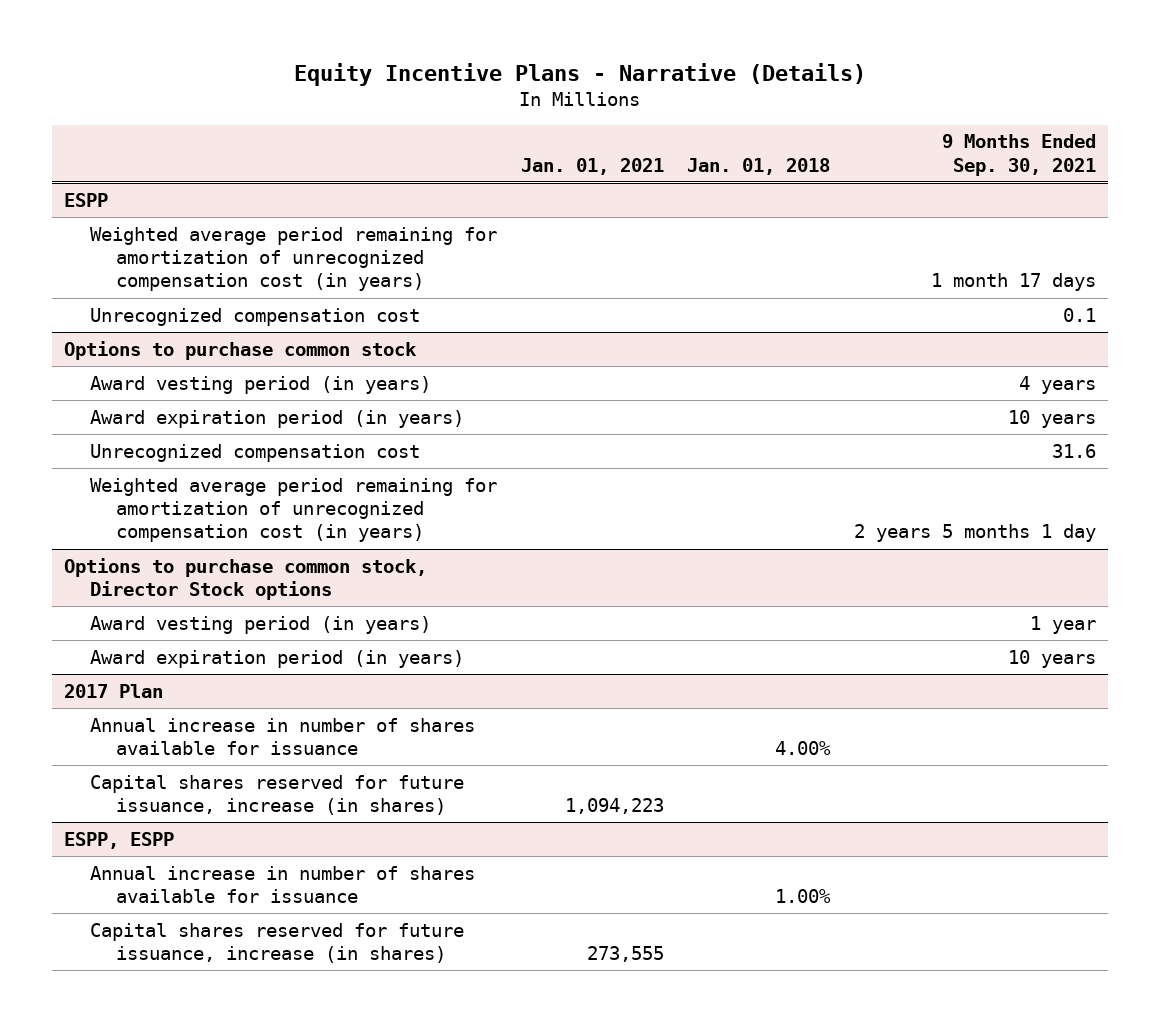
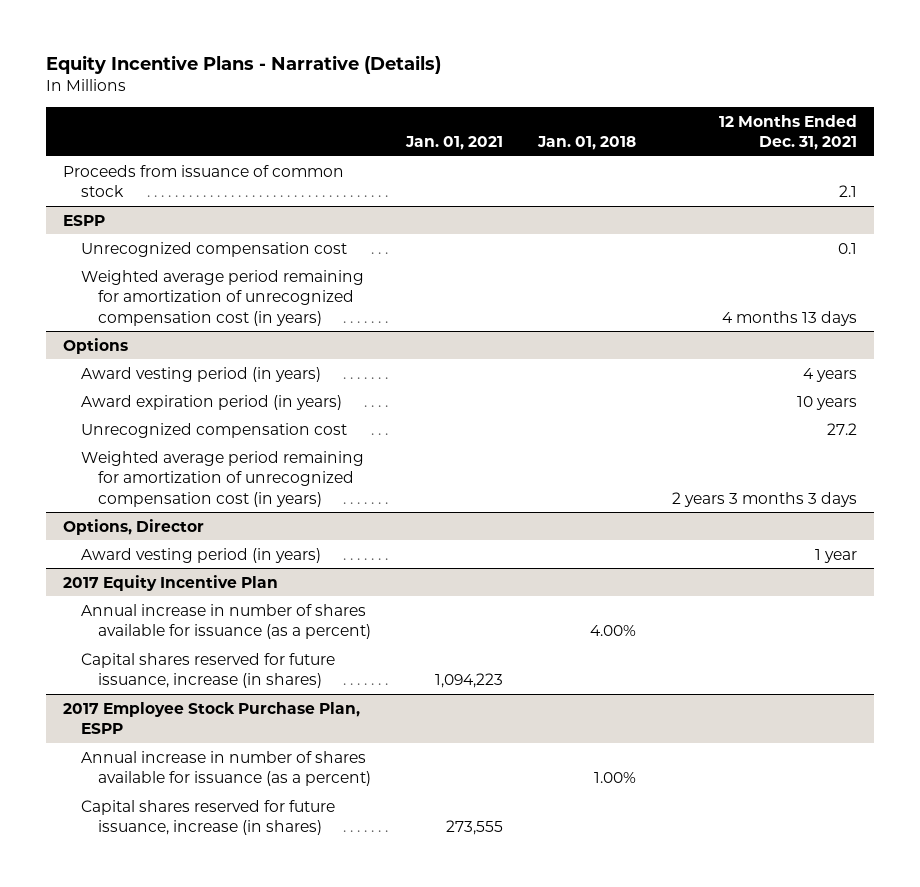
- | Jan. 01, 2021 | Jan. 01, 2018 | 9 Months Ended Sep. 30, 2021
+ | Jan. 01, 2021 | Jan. 01, 2018 | 12 Months Ended Dec. 31, 2021
+ Proceeds from issuance of common stock | | | 2.1
- Options to purchase common stock
@ ESPP
moved down: Weighted average period remaining for amortization of unrecognized compensation cost (in years) | | | 4 months 13 days
+ Options
- Options to purchase common stock, Director Stock options
+ Options, Director
- Award expiration period (in years) | | | 10 years
- 2017 Plan
- Annual increase in number of shares available for issuance | | 4.00% |
+ 2017 Equity Incentive Plan
+ Annual increase in number of shares available for issuance (as a percent) | | 4.00% |
- ESPP, ESPP
- Annual increase in number of shares available for issuance | | 1.00% |
+ 2017 Employee Stock Purchase Plan, ESPP
+ Annual increase in number of shares available for issuance (as a percent) | | 1.00% |

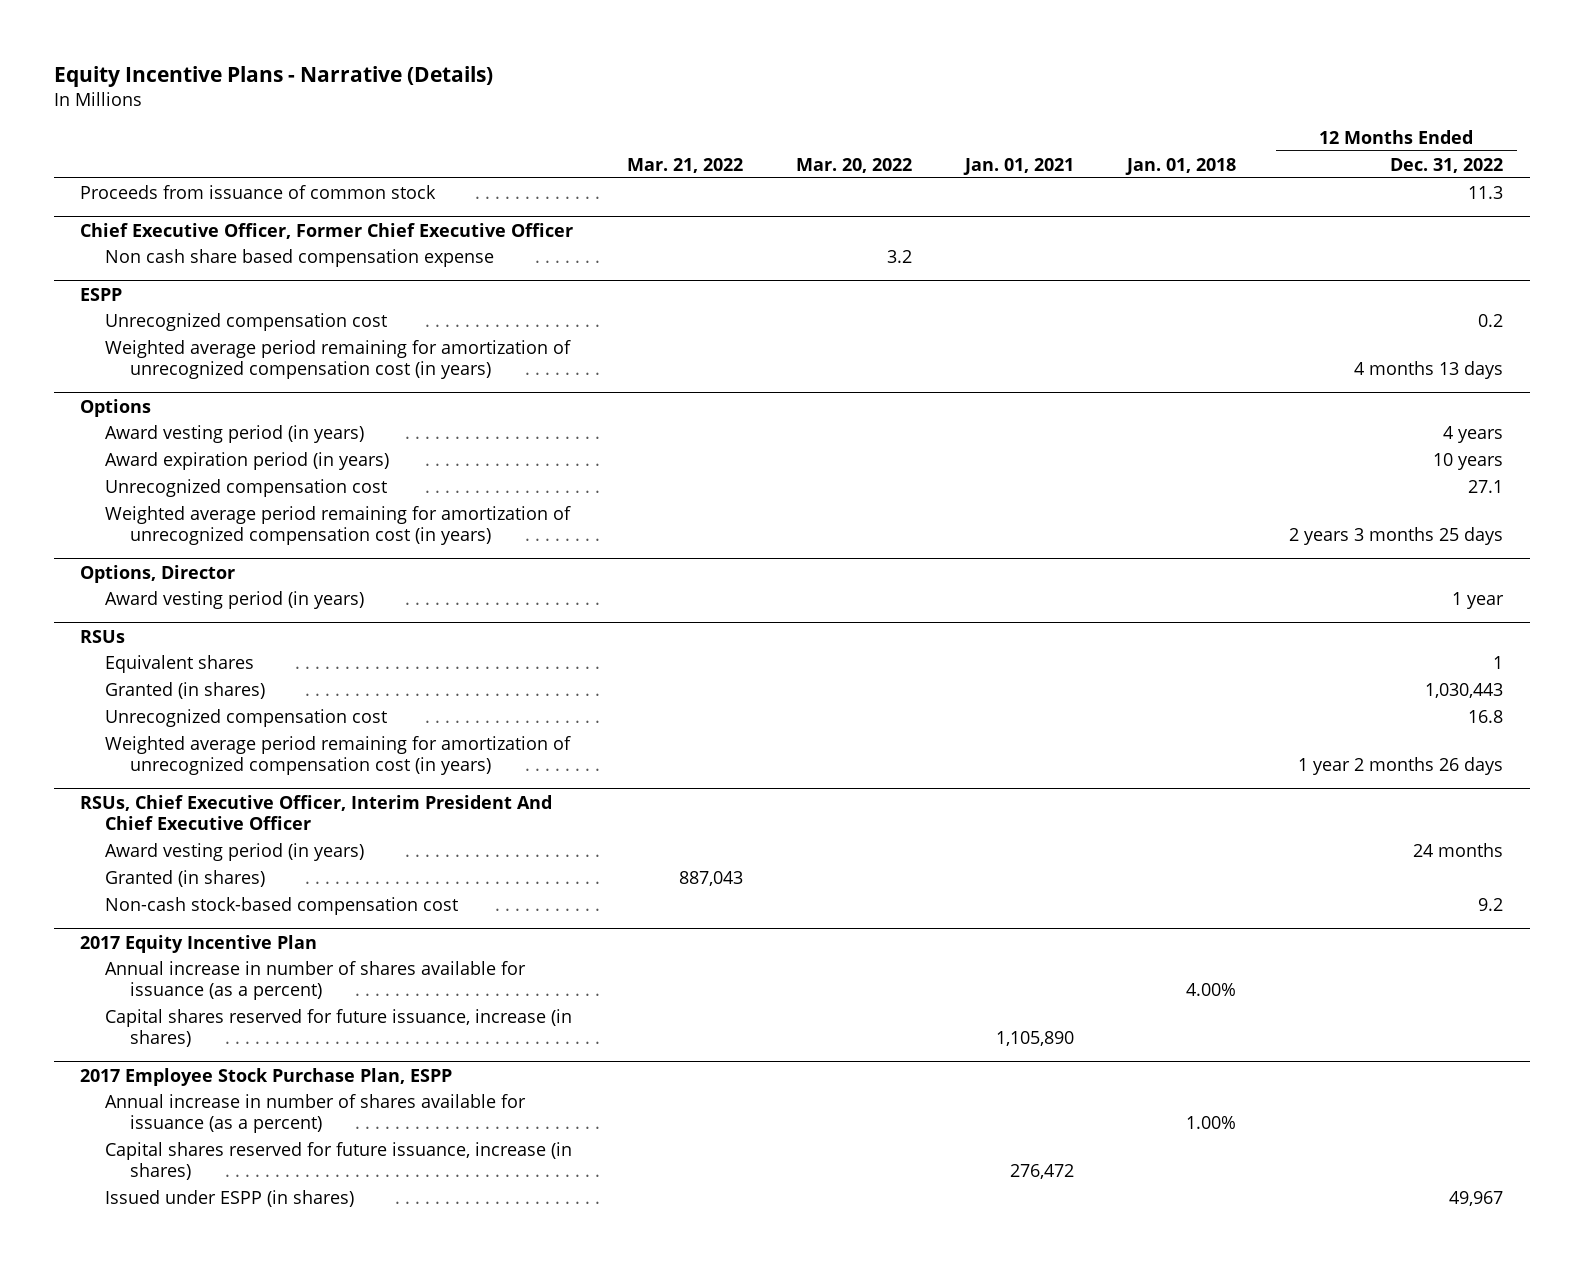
- | Jan. 01, 2021 | Jan. 01, 2018 | 12 Months Ended Dec. 31, 2021
+ | Mar. 21, 2022 | Mar. 20, 2022 | Jan. 01, 2021 | Jan. 01, 2018 | 12 Months Ended Dec. 31, 2022
+ Chief Executive Officer, Former Chief Executive Officer
+ Non cash share based compensation expense | | 3.2 | | |
+ RSUs
+ Equivalent shares | | | | | 1
+ Granted (in shares) | | | | | 1,030,443
+ Unrecognized compensation cost | | | | | 16.8
+ Weighted average period remaining for amortization of unrecognized compensation cost (in years) | | | | | 1 year 2 months 26 days
+ RSUs, Chief Executive Officer, Interim President And Chief Executive Officer
+ Award vesting period (in years) | | | | | 24 months
+ Granted (in shares) | 887,043 | | | |
+ Non-cash stock-based compensation cost | | | | | 9.2
@ 2017 Equity Incentive Plan
- Capital shares reserved for future issuance, increase (in shares) | 1,094,223 | |
+ Capital shares reserved for future issuance, increase (in shares) | | | 1,105,890 | |
@ 2017 Employee Stock Purchase Plan, ESPP
- Capital shares reserved for future issuance, increase (in shares) | 273,555 | |
+ Capital shares reserved for future issuance, increase (in shares) | | | 276,472 | |
+ Issued under ESPP (in shares) | | | | | 49,967

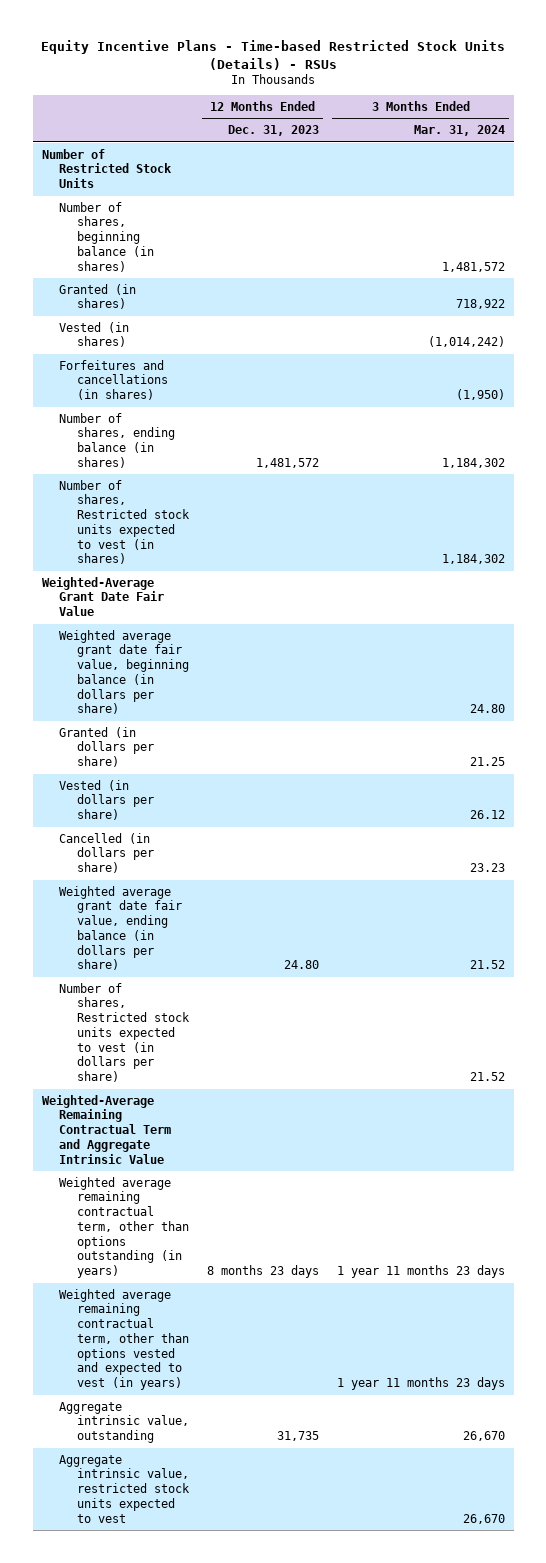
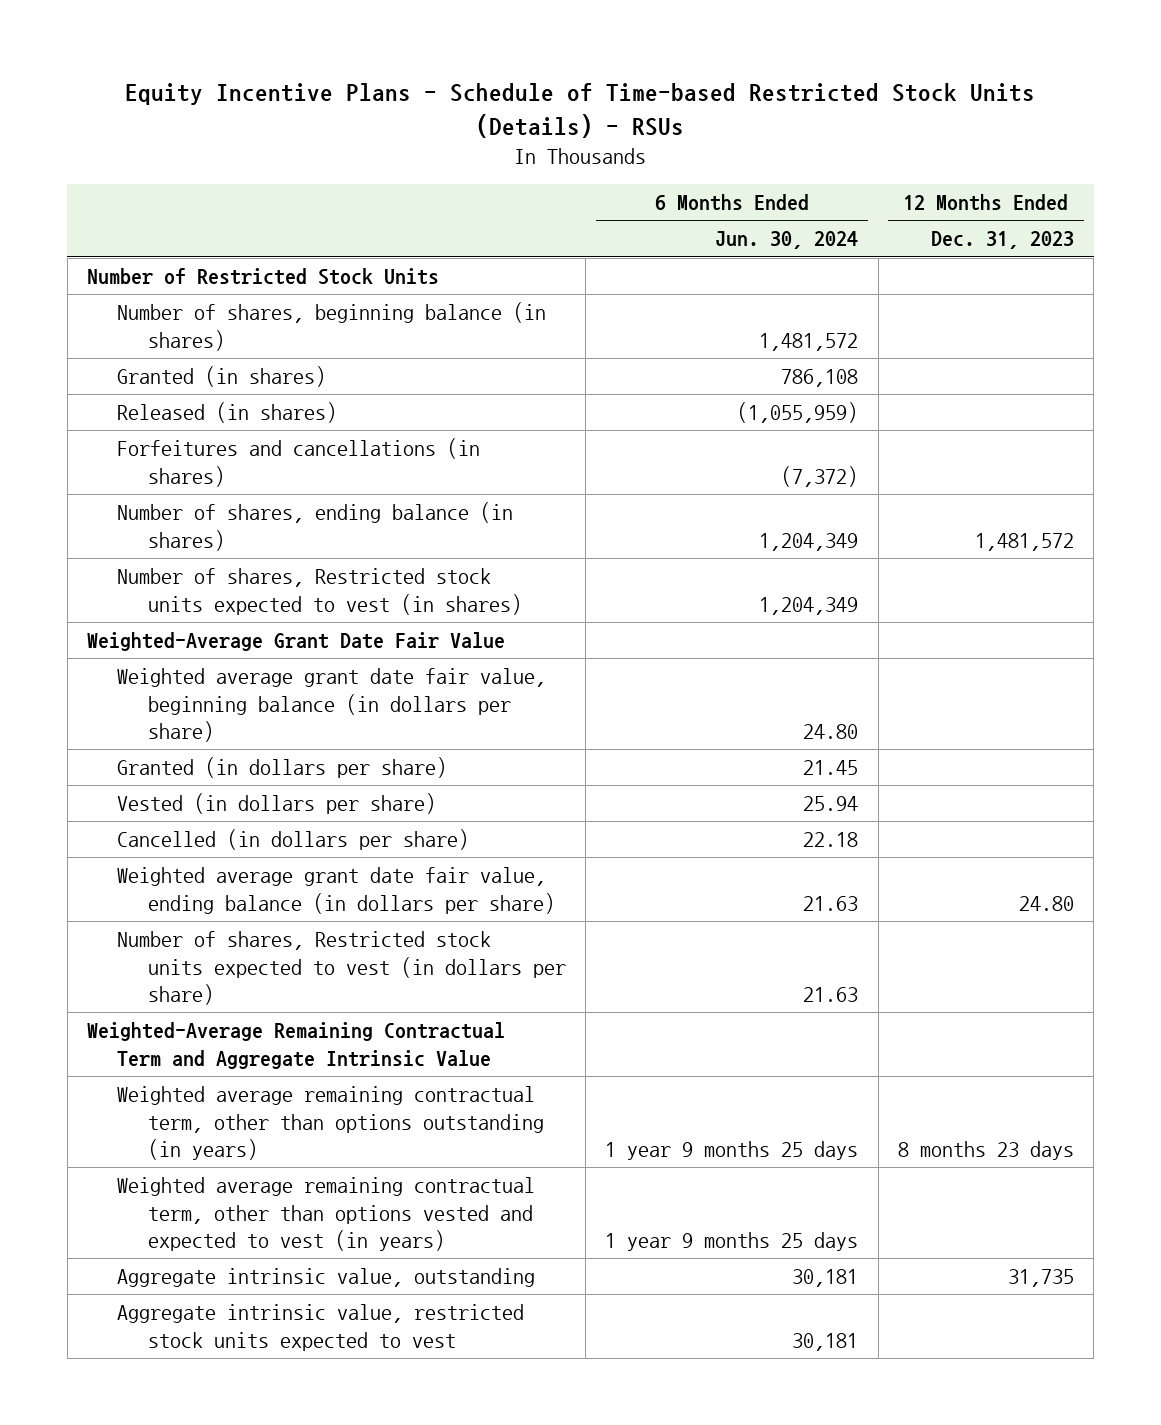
- Equity Incentive Plans - Time-based Restricted Stock Units (Details) - RSUs
+ Equity Incentive Plans - Schedule of Time-based Restricted Stock Units (Details) - RSUs
- | 12 Months Ended Dec. 31, 2023 | 3 Months Ended Mar. 31, 2024
+ | 6 Months Ended Jun. 30, 2024 | 12 Months Ended Dec. 31, 2023
- Vested (in shares) | | (1,014,242)
+ Released (in shares) | (1,055,959) |

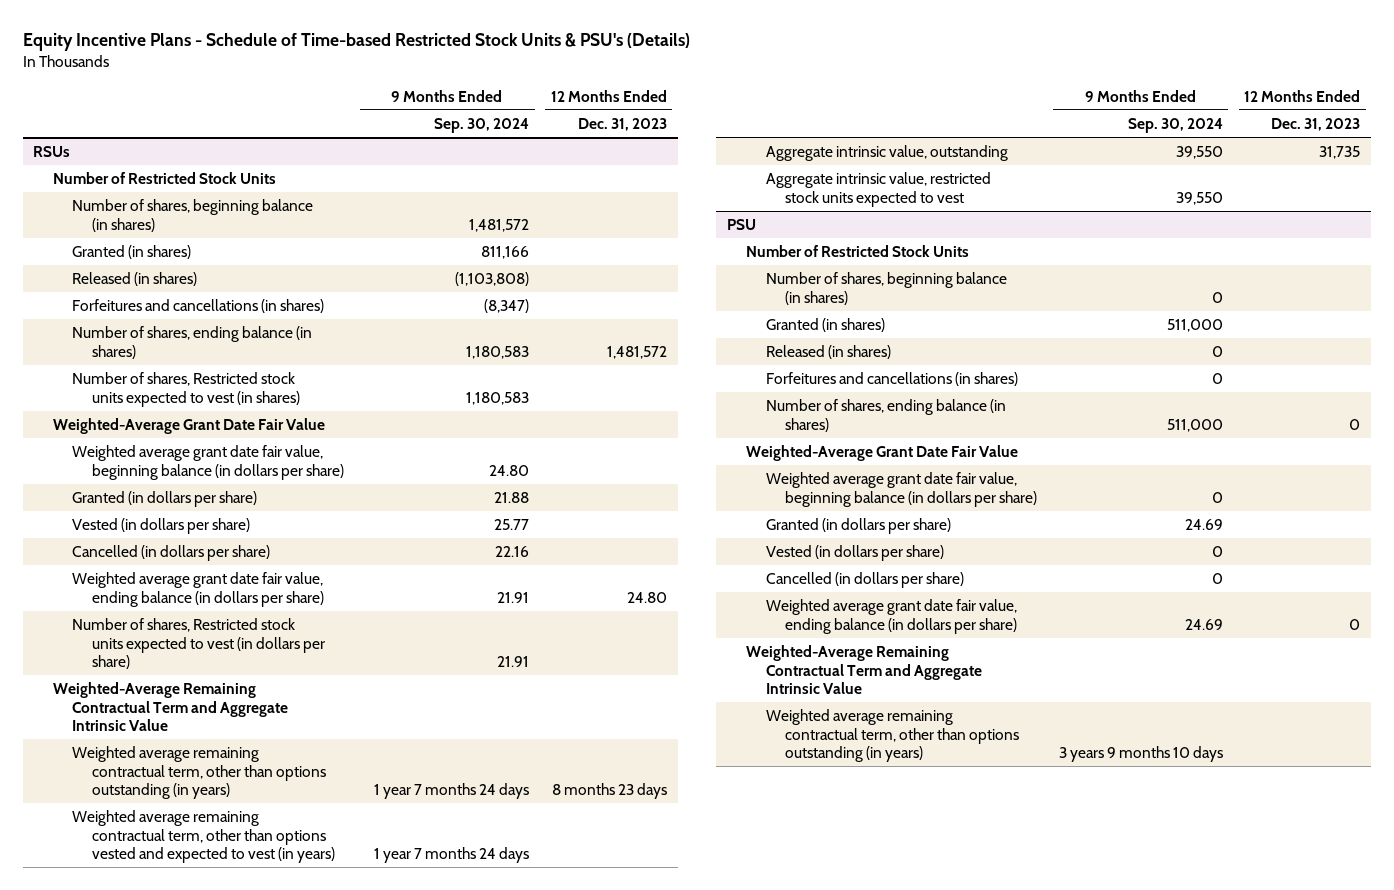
- Equity Incentive Plans - Schedule of Time-based Restricted Stock Units (Details) - RSUs
+ Equity Incentive Plans - Schedule of Time-based Restricted Stock Units & PSU's (Details)
- | 6 Months Ended Jun. 30, 2024 | 12 Months Ended Dec. 31, 2023
+ | 9 Months Ended Sep. 30, 2024 | 12 Months Ended Dec. 31, 2023
+ RSUs
+ PSU
+ Number of Restricted Stock Units
+ Number of shares, beginning balance (in shares) | 0 |
+ Granted (in shares) | 511,000 |
+ Released (in shares) | 0 |
+ Forfeitures and cancellations (in shares) | 0 |
+ Number of shares, ending balance (in shares) | 511,000 | 0
+ Weighted-Average Grant Date Fair Value
+ Weighted average grant date fair value, beginning balance (in dollars per share) | 0 |
+ Granted (in dollars per share) | 24.69 |
+ Vested (in dollars per share) | 0 |
+ Cancelled (in dollars per share) | 0 |
+ Weighted average grant date fair value, ending balance (in dollars per share) | 24.69 | 0
+ Weighted-Average Remaining Contractual Term and Aggregate Intrinsic Value
+ Weighted average remaining contractual term, other than options outstanding (in years) | 3 years 9 months 10 days |

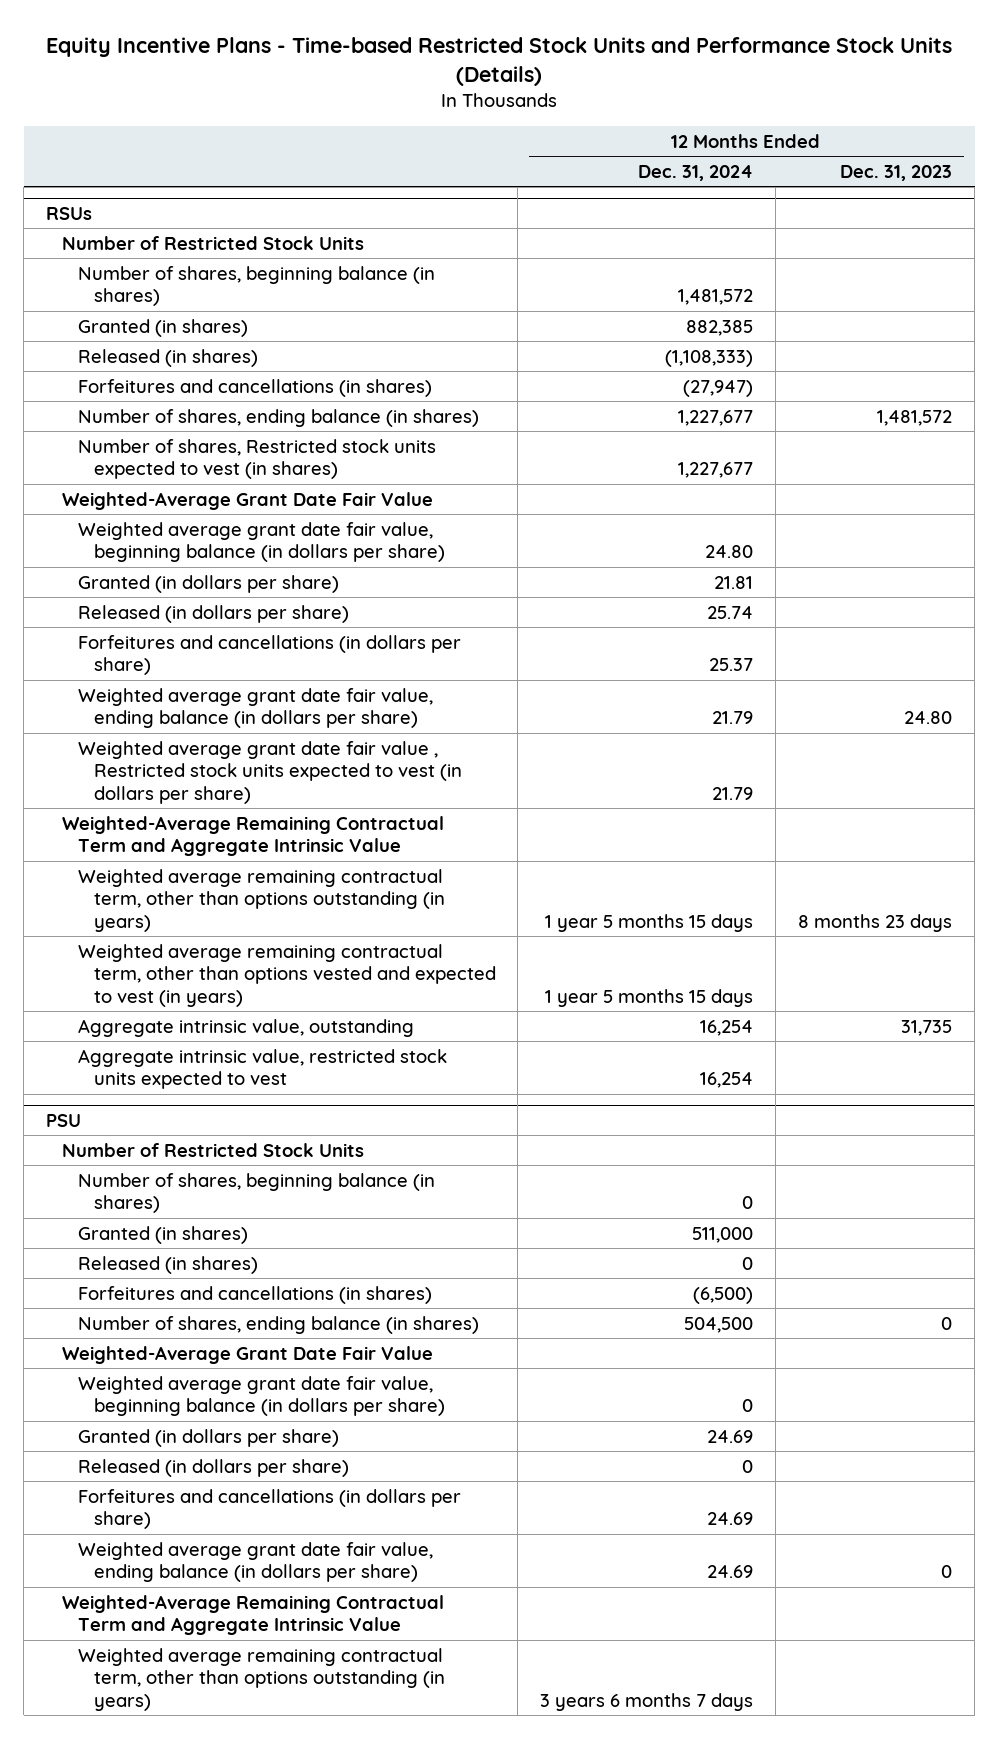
- Equity Incentive Plans - Schedule of Time-based Restricted Stock Units & PSU's (Details)
+ Equity Incentive Plans - Time-based Restricted Stock Units and Performance Stock Units (Details)
- | 9 Months Ended Sep. 30, 2024 | 12 Months Ended Dec. 31, 2023
+ | 12 Months Ended Dec. 31, 2024 | 12 Months Ended Dec. 31, 2023
@ RSUs
- Vested (in dollars per share) | 25.77 |
- Cancelled (in dollars per share) | 22.16 |
+ Released (in dollars per share) | 25.74 |
+ Forfeitures and cancellations (in dollars per share) | 25.37 |
- Number of shares, Restricted stock units expected to vest (in dollars per share) | 21.91 |
+ Weighted average grant date fair value , Restricted stock units expected to vest (in dollars per share) | 21.79 |
@ PSU
- Vested (in dollars per share) | 0 |
- Cancelled (in dollars per share) | 0 |
+ Released (in dollars per share) | 0 |
+ Forfeitures and cancellations (in dollars per share) | 24.69 |

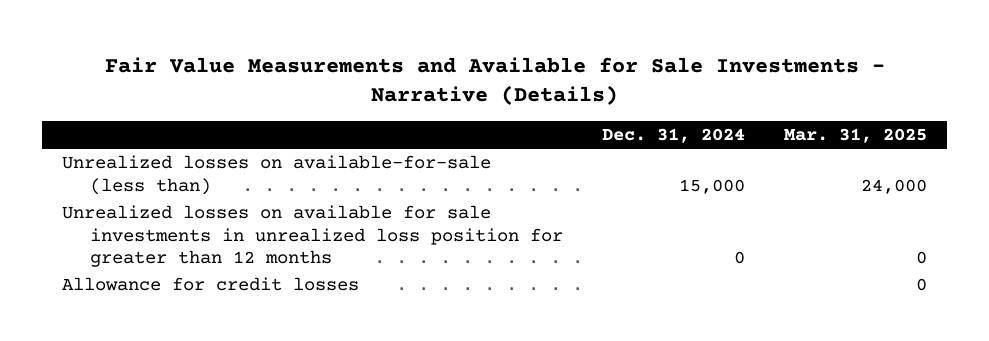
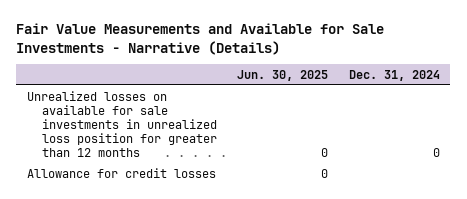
- | Dec. 31, 2024 | Mar. 31, 2025
+ | Jun. 30, 2025 | Dec. 31, 2024
- Unrealized losses on available-for-sale (less than) | 15,000 | 24,000

